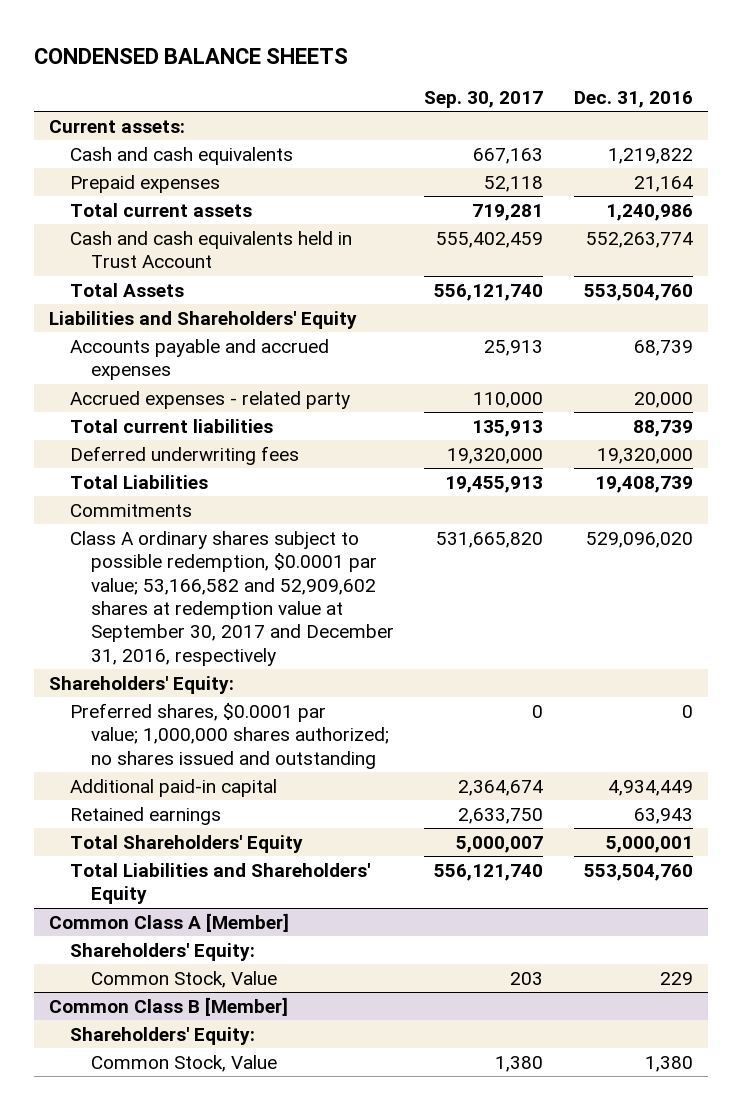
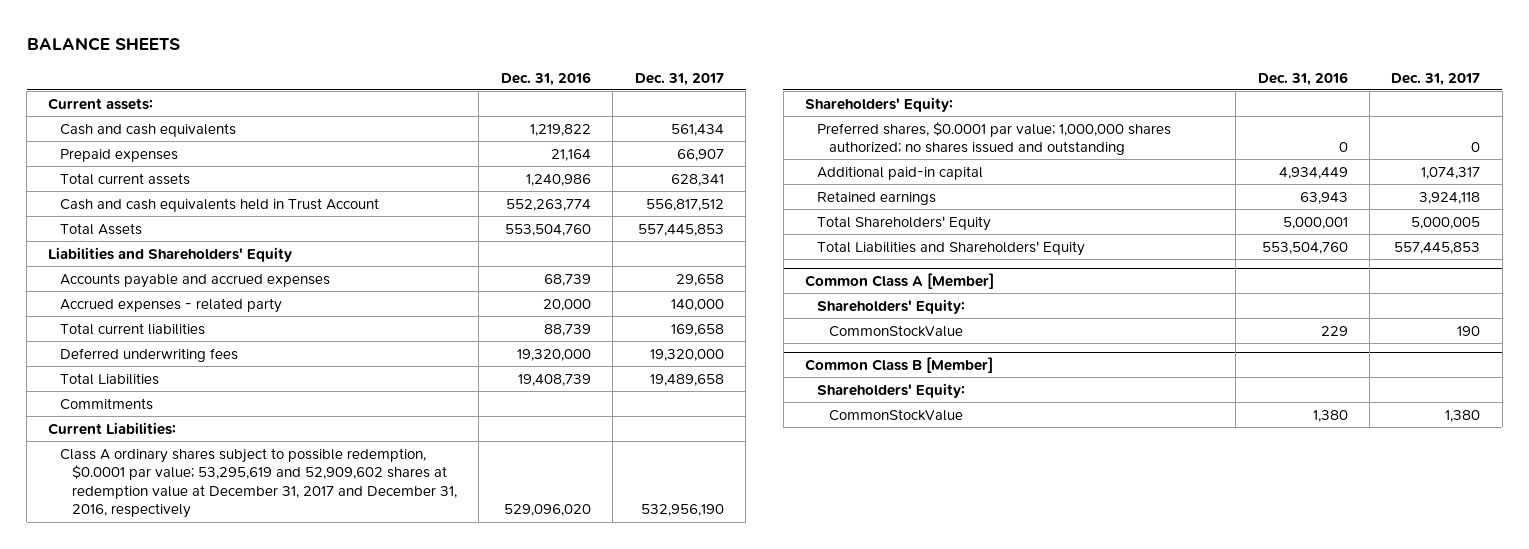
- CONDENSED BALANCE SHEETS
+ BALANCE SHEETS
- | Sep. 30, 2017 | Dec. 31, 2016
+ | Dec. 31, 2016 | Dec. 31, 2017
- Class A ordinary shares subject to possible redemption, $0.0001 par value; 53,166,582 and 52,909,602 shares at redemption value at September 30, 2017 and December 31, 2016, respectively | 531,665,820 | 529,096,020
+ Current Liabilities:
+ Class A ordinary shares subject to possible redemption, $0.0001 par value; 53,295,619 and 52,909,602 shares at redemption value at December 31, 2017 and December 31, 2016, respectively | 529,096,020 | 532,956,190
@ Common Class A [Member]
- Common Stock, Value | 203 | 229
+ CommonStockValue | 229 | 190
@ Common Class B [Member]
- Common Stock, Value | 1,380 | 1,380
+ CommonStockValue | 1,380 | 1,380

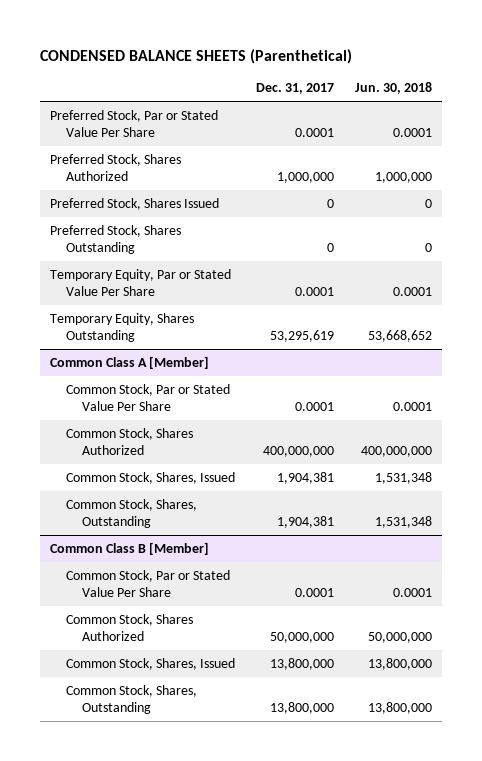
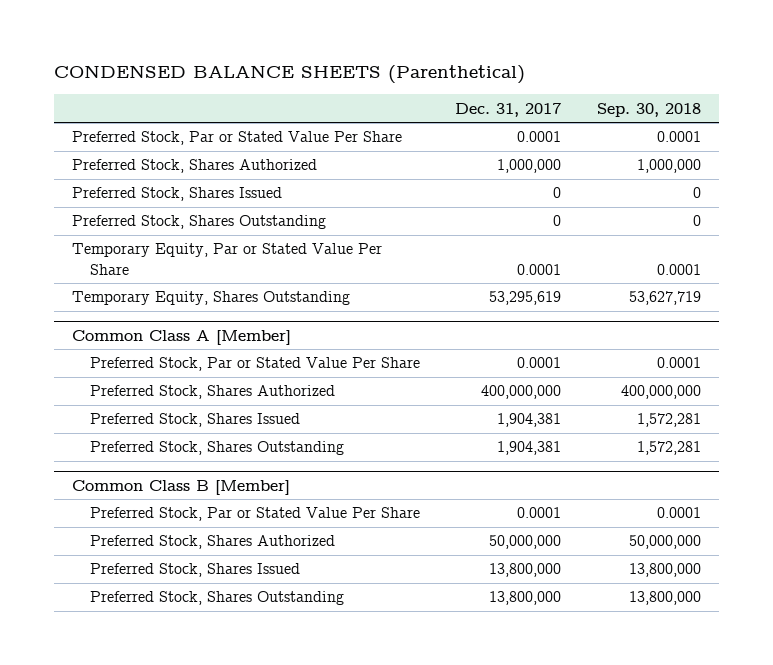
- | Dec. 31, 2017 | Jun. 30, 2018
+ | Dec. 31, 2017 | Sep. 30, 2018
@ Common Class A [Member]
- Common Stock, Par or Stated Value Per Share | 0.0001 | 0.0001
- Common Stock, Shares Authorized | 400,000,000 | 400,000,000
- Common Stock, Shares, Issued | 1,904,381 | 1,531,348
- Common Stock, Shares, Outstanding | 1,904,381 | 1,531,348
+ Preferred Stock, Par or Stated Value Per Share | 0.0001 | 0.0001
+ Preferred Stock, Shares Authorized | 400,000,000 | 400,000,000
+ Preferred Stock, Shares Issued | 1,904,381 | 1,572,281
+ Preferred Stock, Shares Outstanding | 1,904,381 | 1,572,281
@ Common Class B [Member]
- Common Stock, Par or Stated Value Per Share | 0.0001 | 0.0001
- Common Stock, Shares Authorized | 50,000,000 | 50,000,000
- Common Stock, Shares, Issued | 13,800,000 | 13,800,000
- Common Stock, Shares, Outstanding | 13,800,000 | 13,800,000
+ Preferred Stock, Par or Stated Value Per Share | 0.0001 | 0.0001
+ Preferred Stock, Shares Authorized | 50,000,000 | 50,000,000
+ Preferred Stock, Shares Issued | 13,800,000 | 13,800,000
+ Preferred Stock, Shares Outstanding | 13,800,000 | 13,800,000

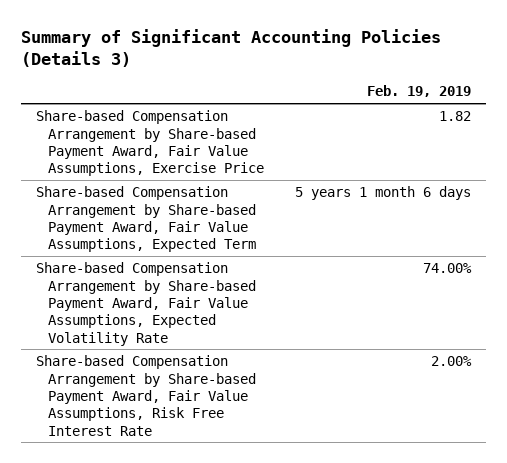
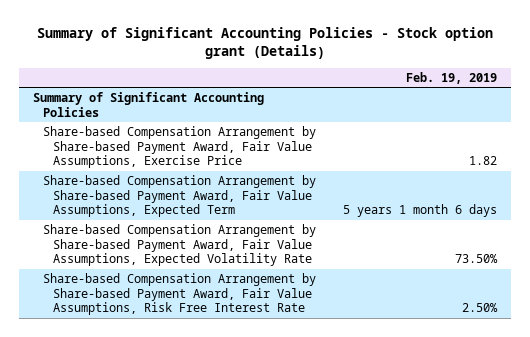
- Summary of Significant Accounting Policies (Details 3)
+ Summary of Significant Accounting Policies - Stock option grant (Details)
+ Summary of Significant Accounting Policies
- Share-based Compensation Arrangement by Share-based Payment Award, Fair Value Assumptions, Expected Volatility Rate | 74.00%
- Share-based Compensation Arrangement by Share-based Payment Award, Fair Value Assumptions, Risk Free Interest Rate | 2.00%
+ Share-based Compensation Arrangement by Share-based Payment Award, Fair Value Assumptions, Expected Volatility Rate | 73.50%
+ Share-based Compensation Arrangement by Share-based Payment Award, Fair Value Assumptions, Risk Free Interest Rate | 2.50%

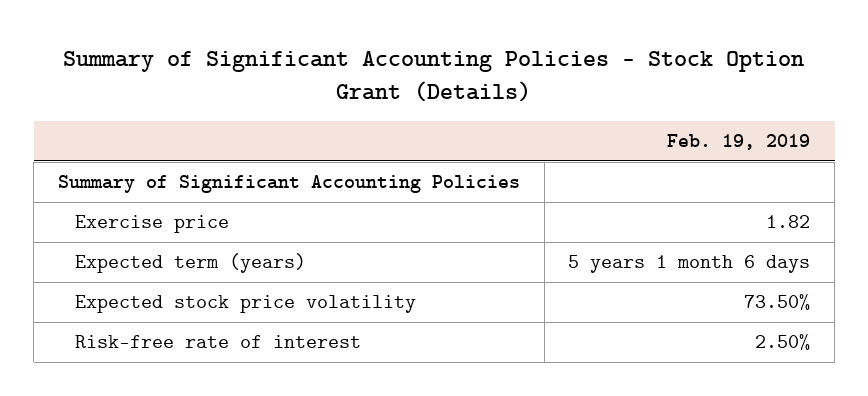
- Summary of Significant Accounting Policies - Stock option grant (Details)
+ Summary of Significant Accounting Policies - Stock Option Grant (Details)
- Share-based Compensation Arrangement by Share-based Payment Award, Fair Value Assumptions, Exercise Price | 1.82
- Share-based Compensation Arrangement by Share-based Payment Award, Fair Value Assumptions, Expected Term | 5 years 1 month 6 days
- Share-based Compensation Arrangement by Share-based Payment Award, Fair Value Assumptions, Expected Volatility Rate | 73.50%
- Share-based Compensation Arrangement by Share-based Payment Award, Fair Value Assumptions, Risk Free Interest Rate | 2.50%
+ Exercise price | 1.82
+ Expected term (years) | 5 years 1 month 6 days
+ Expected stock price volatility | 73.50%
+ Risk-free rate of interest | 2.50%

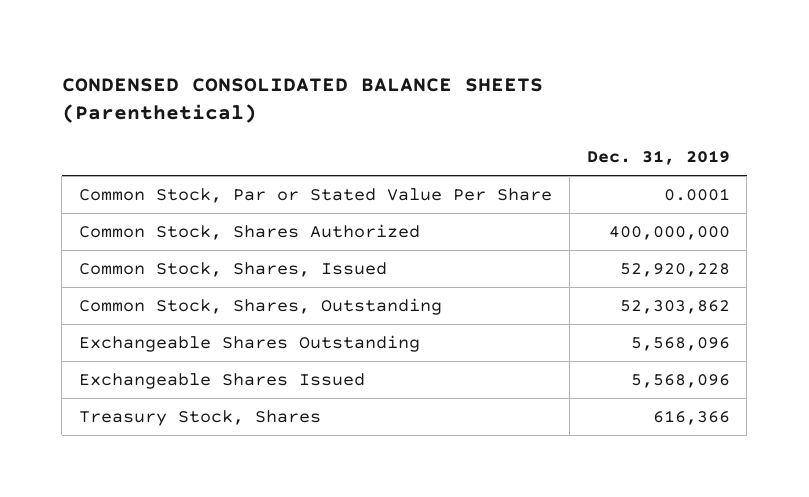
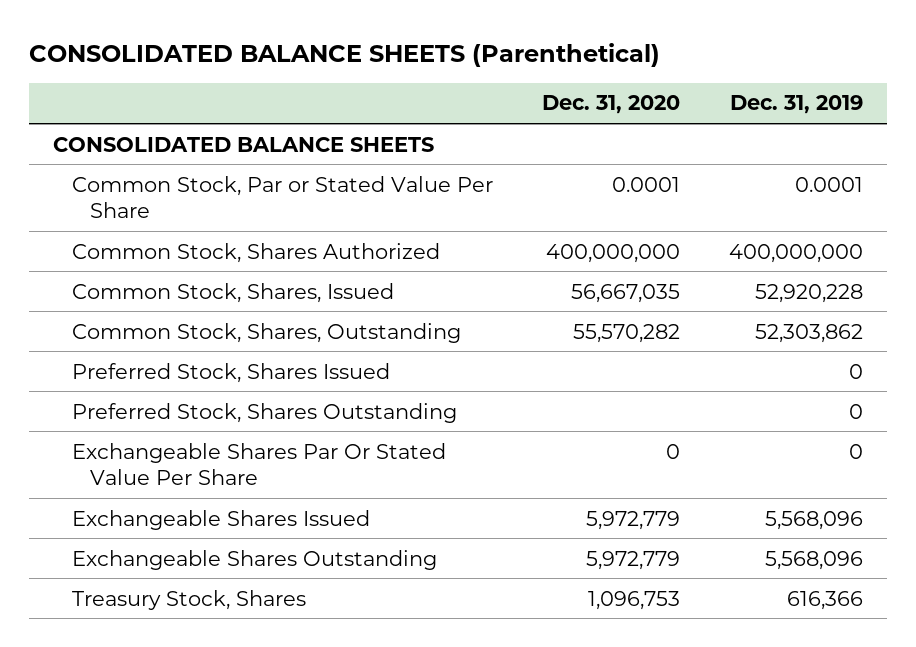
- CONDENSED CONSOLIDATED BALANCE SHEETS (Parenthetical)
+ CONSOLIDATED BALANCE SHEETS (Parenthetical)
- | Dec. 31, 2019
+ | Dec. 31, 2020 | Dec. 31, 2019
+ CONSOLIDATED BALANCE SHEETS
+ Preferred Stock, Shares Issued | | 0
+ Preferred Stock, Shares Outstanding | | 0
+ Exchangeable Shares Par Or Stated Value Per Share | 0 | 0
moved down: Exchangeable Shares Outstanding | 5,972,779 | 5,568,096

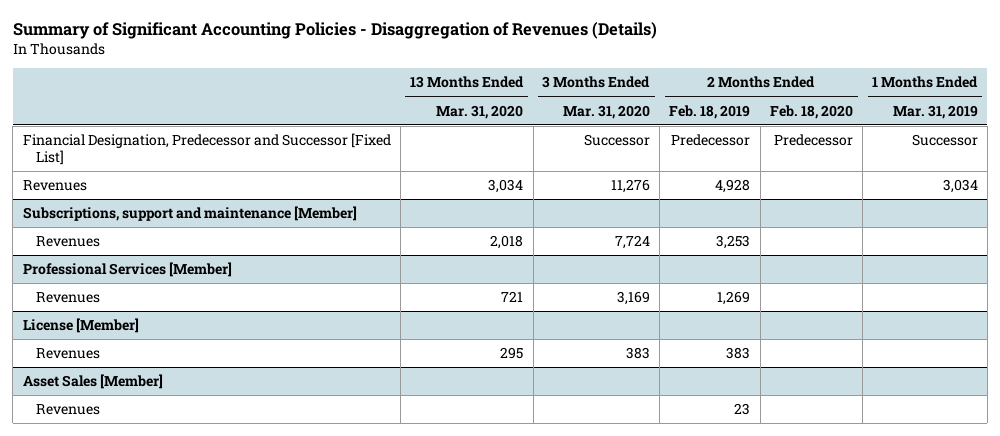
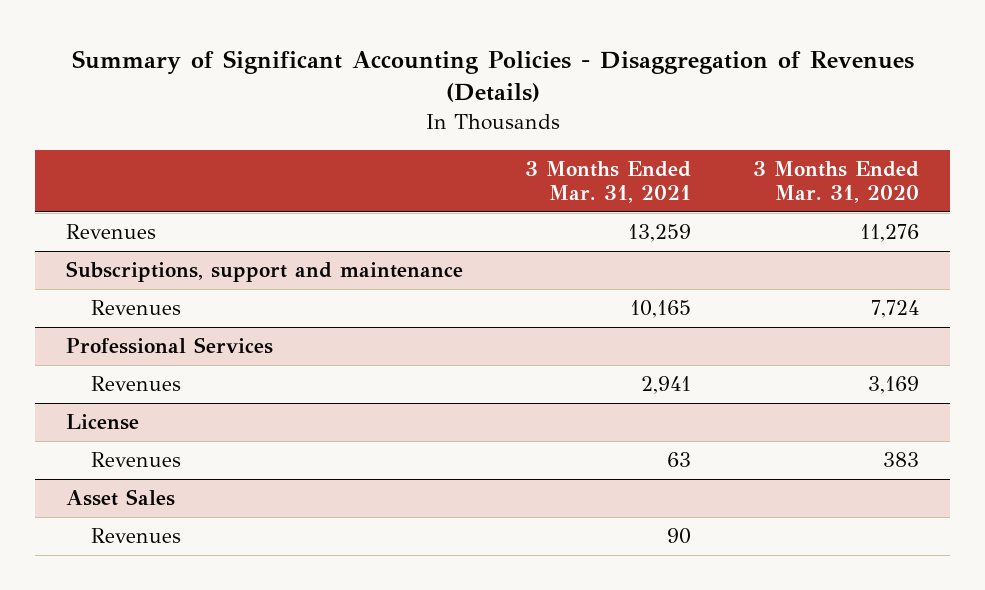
- | 13 Months Ended Mar. 31, 2020 | 3 Months Ended Mar. 31, 2020 | 2 Months Ended Feb. 18, 2019 | 2 Months Ended Feb. 18, 2020 | 1 Months Ended Mar. 31, 2019
+ | 3 Months Ended Mar. 31, 2021 | 3 Months Ended Mar. 31, 2020
- Financial Designation, Predecessor and Successor [Fixed List] | | Successor | Predecessor | Predecessor | Successor
- Subscriptions, support and maintenance [Member]
+ Subscriptions, support and maintenance
- Professional Services [Member]
+ Professional Services
- License [Member]
+ License
- Asset Sales [Member]
+ Asset Sales

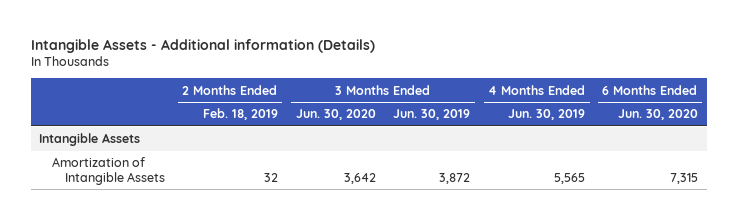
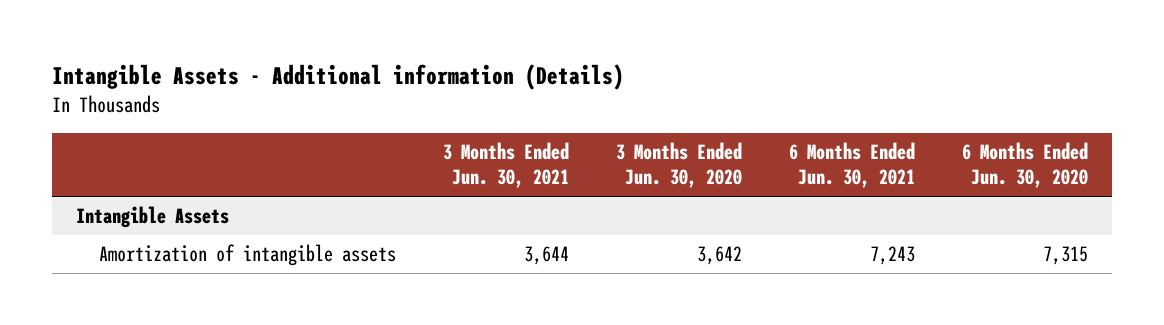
- | 2 Months Ended Feb. 18, 2019 | 3 Months Ended Jun. 30, 2020 | 3 Months Ended Jun. 30, 2019 | 4 Months Ended Jun. 30, 2019 | 6 Months Ended Jun. 30, 2020
+ | 3 Months Ended Jun. 30, 2021 | 3 Months Ended Jun. 30, 2020 | 6 Months Ended Jun. 30, 2021 | 6 Months Ended Jun. 30, 2020
- Amortization of Intangible Assets | 32 | 3,642 | 3,872 | 5,565 | 7,315
+ Amortization of intangible assets | 3,644 | 3,642 | 7,243 | 7,315

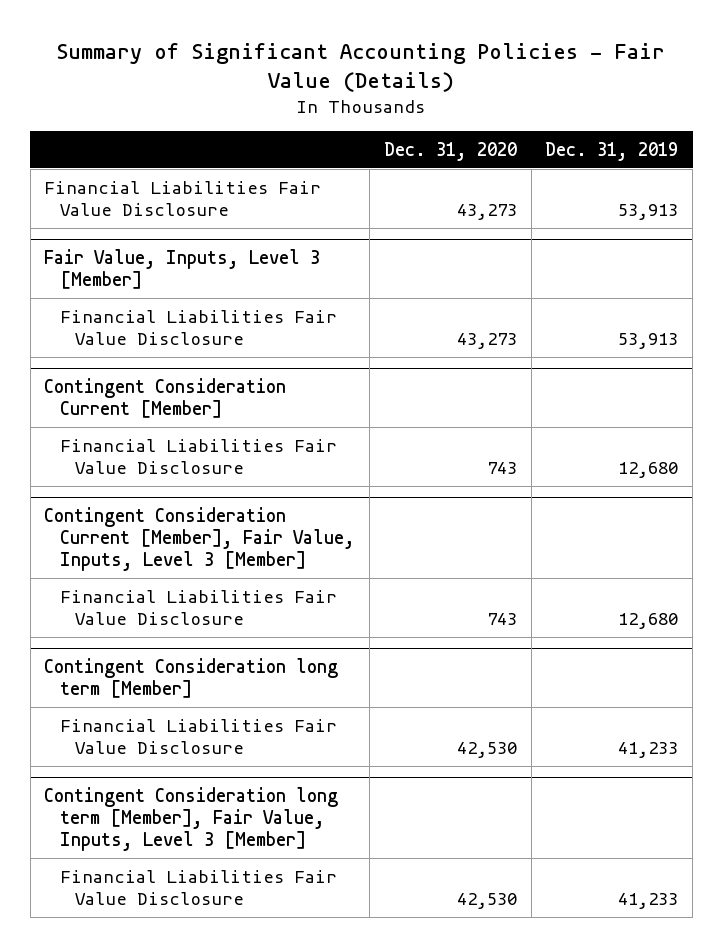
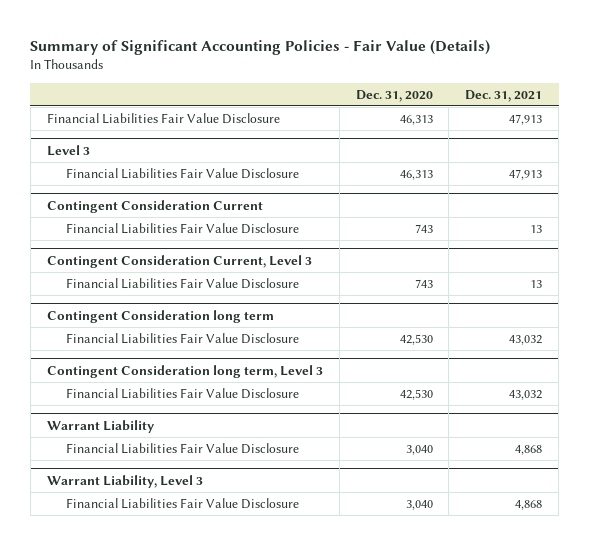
- | Dec. 31, 2020 | Dec. 31, 2019
+ | Dec. 31, 2020 | Dec. 31, 2021
- Financial Liabilities Fair Value Disclosure | 43,273 | 53,913
- Fair Value, Inputs, Level 3 [Member]
- Financial Liabilities Fair Value Disclosure | 43,273 | 53,913
- Contingent Consideration Current [Member]
+ Financial Liabilities Fair Value Disclosure | 46,313 | 47,913
+ Level 3
+ Financial Liabilities Fair Value Disclosure | 46,313 | 47,913
+ Contingent Consideration Current
- Contingent Consideration Current [Member], Fair Value, Inputs, Level 3 [Member]
+ Contingent Consideration Current, Level 3
- Contingent Consideration long term [Member]
+ Contingent Consideration long term
- Contingent Consideration long term [Member], Fair Value, Inputs, Level 3 [Member]
+ Contingent Consideration long term, Level 3
+ Warrant Liability
+ Financial Liabilities Fair Value Disclosure | 3,040 | 4,868
+ Warrant Liability, Level 3
+ Financial Liabilities Fair Value Disclosure | 3,040 | 4,868

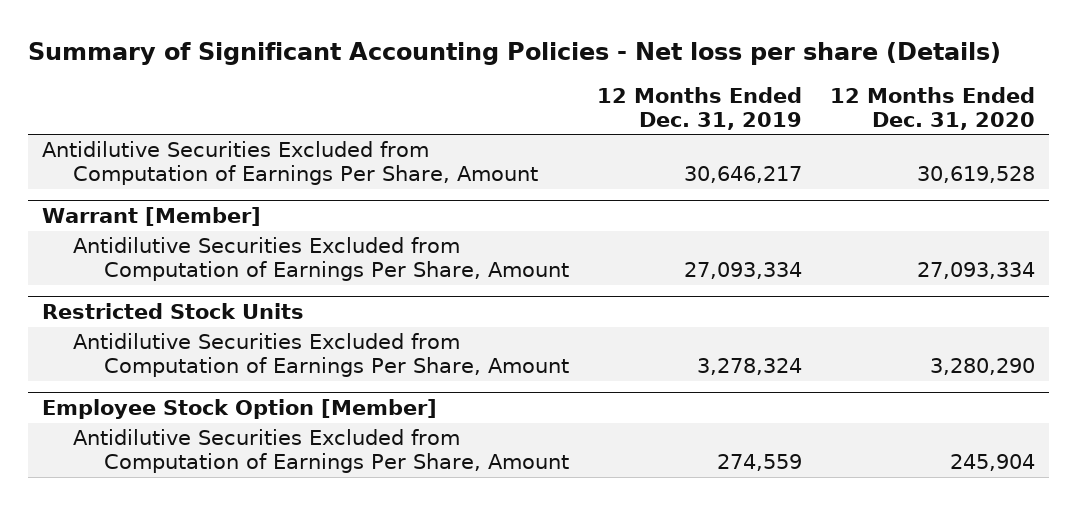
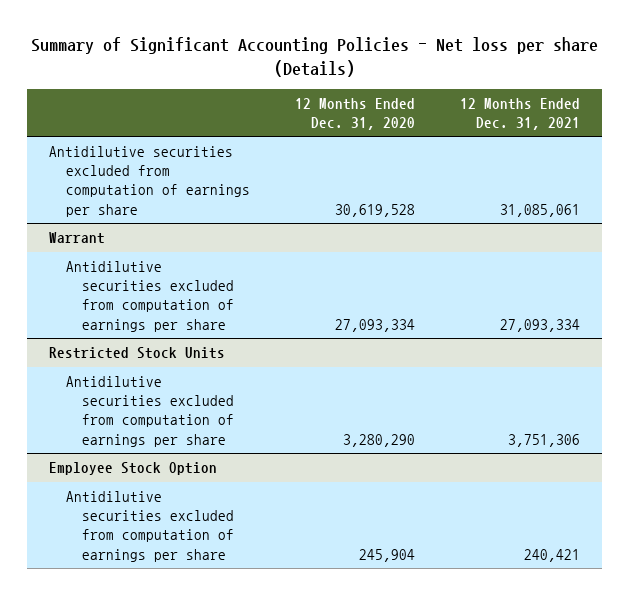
- | 12 Months Ended Dec. 31, 2019 | 12 Months Ended Dec. 31, 2020
+ | 12 Months Ended Dec. 31, 2020 | 12 Months Ended Dec. 31, 2021
- Antidilutive Securities Excluded from Computation of Earnings Per Share, Amount | 30,646,217 | 30,619,528
- Warrant [Member]
- Antidilutive Securities Excluded from Computation of Earnings Per Share, Amount | 27,093,334 | 27,093,334
+ Antidilutive securities excluded from computation of earnings per share | 30,619,528 | 31,085,061
+ Warrant
+ Antidilutive securities excluded from computation of earnings per share | 27,093,334 | 27,093,334
@ Restricted Stock Units
- Antidilutive Securities Excluded from Computation of Earnings Per Share, Amount | 3,278,324 | 3,280,290
- Employee Stock Option [Member]
- Antidilutive Securities Excluded from Computation of Earnings Per Share, Amount | 274,559 | 245,904
@ Restricted Stock Units
+ Antidilutive securities excluded from computation of earnings per share | 3,280,290 | 3,751,306
+ Employee Stock Option
+ Antidilutive securities excluded from computation of earnings per share | 245,904 | 240,421

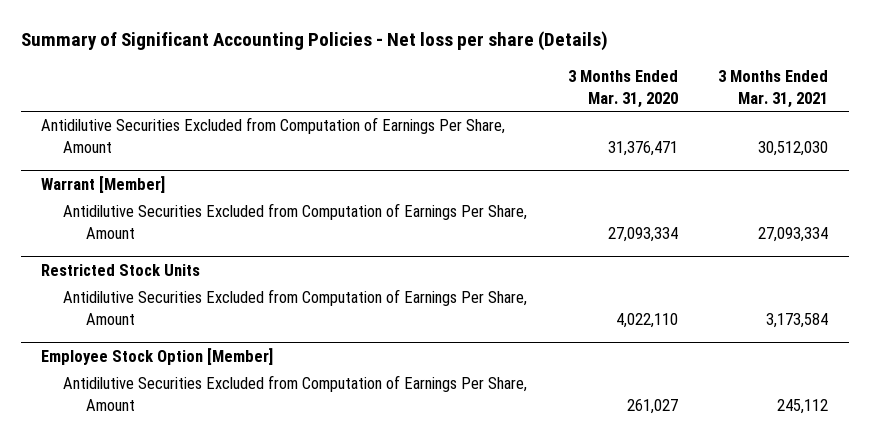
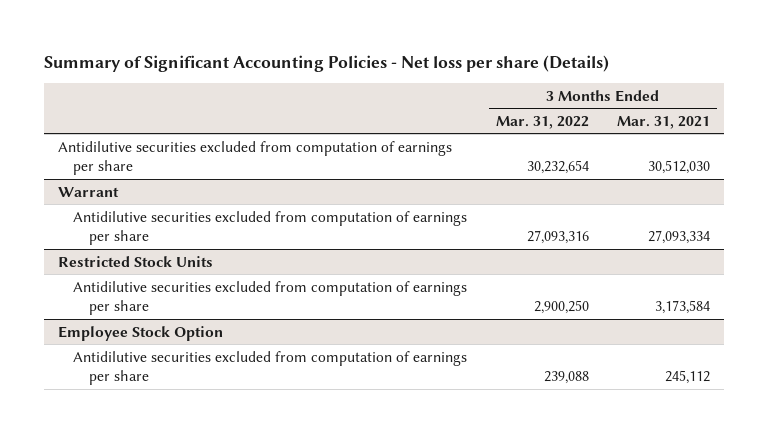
- | 3 Months Ended Mar. 31, 2020 | 3 Months Ended Mar. 31, 2021
+ | 3 Months Ended Mar. 31, 2022 | 3 Months Ended Mar. 31, 2021
- Antidilutive Securities Excluded from Computation of Earnings Per Share, Amount | 31,376,471 | 30,512,030
- Warrant [Member]
- Antidilutive Securities Excluded from Computation of Earnings Per Share, Amount | 27,093,334 | 27,093,334
+ Antidilutive securities excluded from computation of earnings per share | 30,232,654 | 30,512,030
+ Warrant
+ Antidilutive securities excluded from computation of earnings per share | 27,093,316 | 27,093,334
@ Restricted Stock Units
- Antidilutive Securities Excluded from Computation of Earnings Per Share, Amount | 4,022,110 | 3,173,584
- Employee Stock Option [Member]
- Antidilutive Securities Excluded from Computation of Earnings Per Share, Amount | 261,027 | 245,112
@ Restricted Stock Units
+ Antidilutive securities excluded from computation of earnings per share | 2,900,250 | 3,173,584
+ Employee Stock Option
+ Antidilutive securities excluded from computation of earnings per share | 239,088 | 245,112

